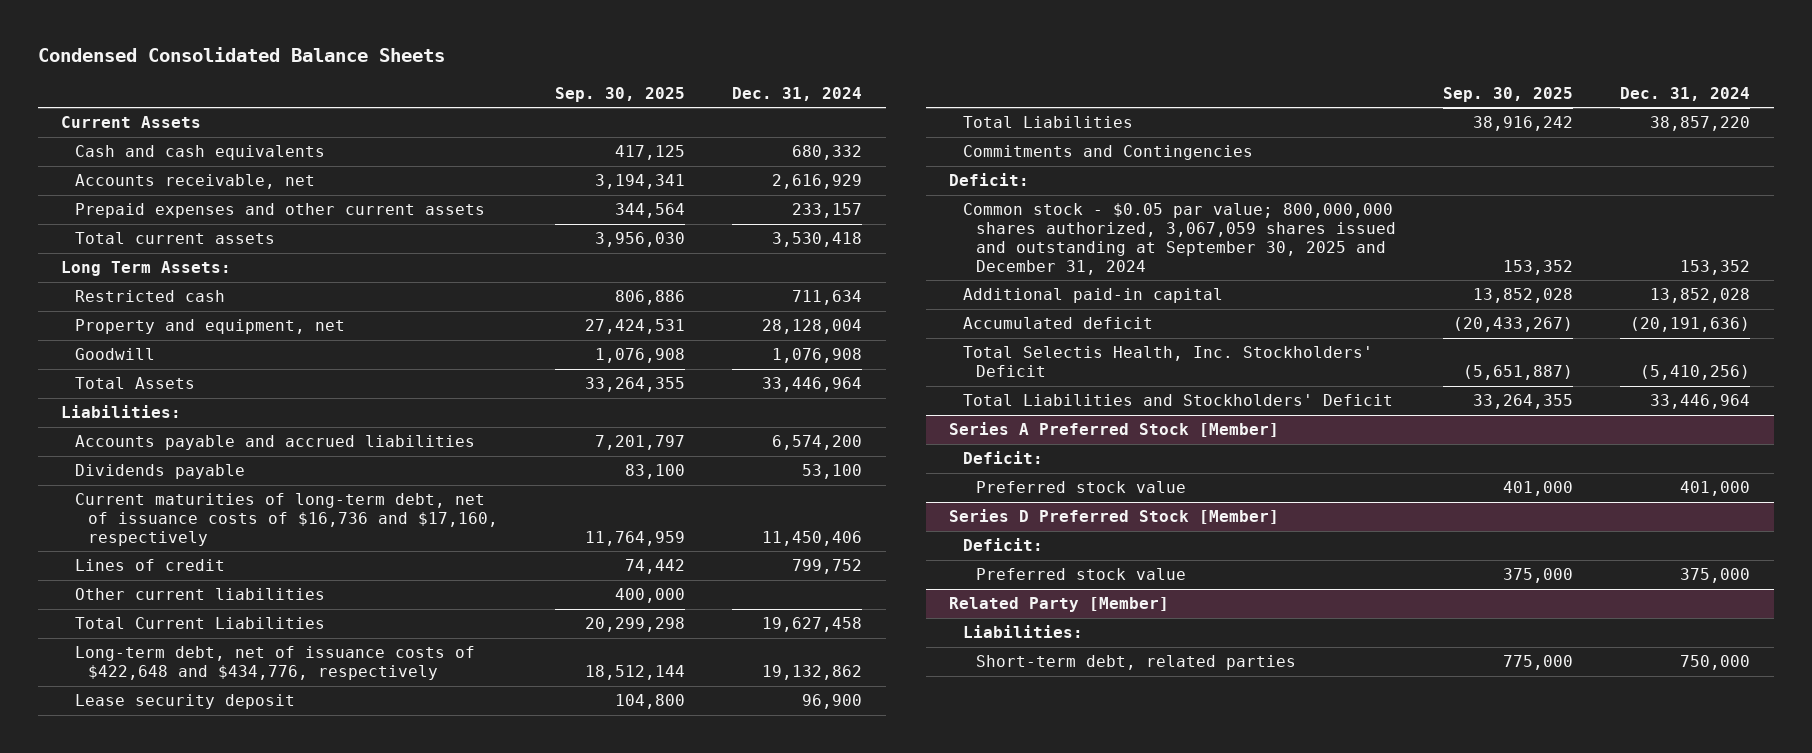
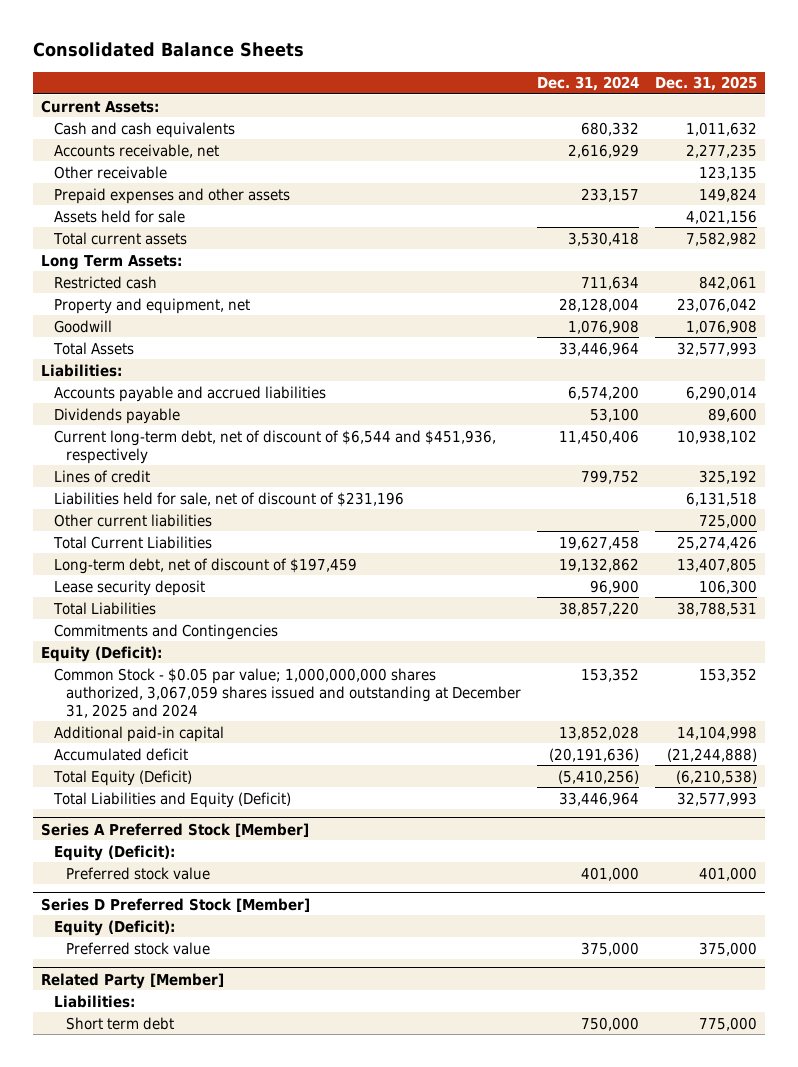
- Condensed Consolidated Balance Sheets
+ Consolidated Balance Sheets
- | Sep. 30, 2025 | Dec. 31, 2024
+ | Dec. 31, 2024 | Dec. 31, 2025
- Current Assets
+ Current Assets:
- Prepaid expenses and other current assets | 344,564 | 233,157
+ Other receivable | | 123,135
+ Prepaid expenses and other assets | 233,157 | 149,824
+ Assets held for sale | | 4,021,156
- Current maturities of long-term debt, net of issuance costs of $16,736 and $17,160, respectively | 11,764,959 | 11,450,406
+ Current long-term debt, net of discount of $6,544 and $451,936, respectively | 11,450,406 | 10,938,102
+ Liabilities held for sale, net of discount of $231,196 | | 6,131,518
- Long-term debt, net of issuance costs of $422,648 and $434,776, respectively | 18,512,144 | 19,132,862
+ Long-term debt, net of discount of $197,459 | 19,132,862 | 13,407,805
- Deficit:
- Common stock - $0.05 par value; 800,000,000 shares authorized, 3,067,059 shares issued and outstanding at September 30, 2025 and December 31, 2024 | 153,352 | 153,352
+ Equity (Deficit):
+ Common Stock - $0.05 par value; 1,000,000,000 shares authorized, 3,067,059 shares issued and outstanding at December 31, 2025 and 2024 | 153,352 | 153,352
- Total Selectis Health, Inc. Stockholders' Deficit | (5,651,887) | (5,410,256)
- Total Liabilities and Stockholders' Deficit | 33,264,355 | 33,446,964
+ Total Equity (Deficit) | (5,410,256) | (6,210,538)
+ Total Liabilities and Equity (Deficit) | 33,446,964 | 32,577,993
@ Series A Preferred Stock [Member]
- Deficit:
+ Equity (Deficit):
@ Series D Preferred Stock [Member]
- Deficit:
+ Equity (Deficit):
@ Related Party [Member]
- Short-term debt, related parties | 775,000 | 750,000
+ Short term debt | 750,000 | 775,000

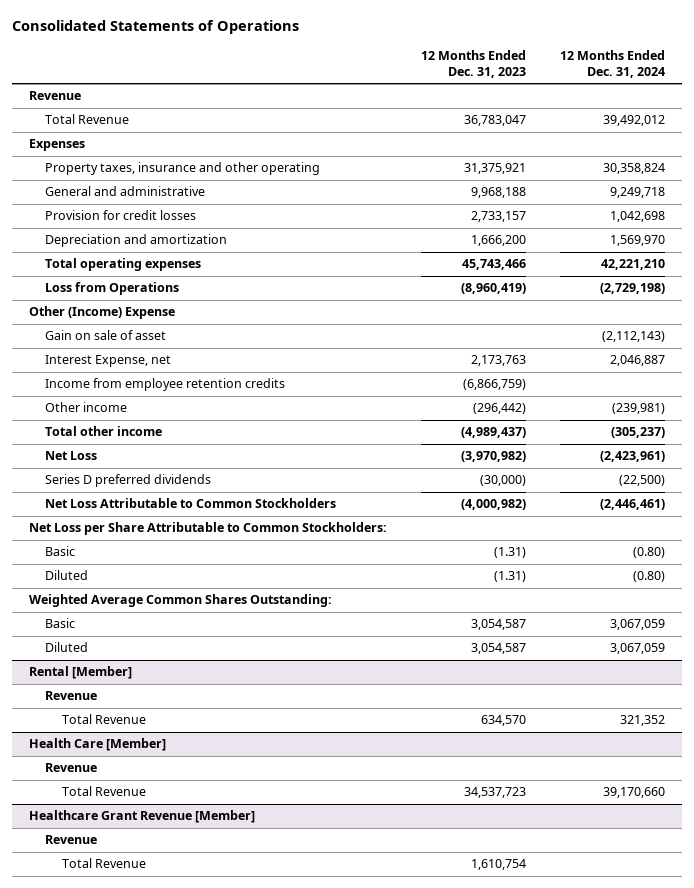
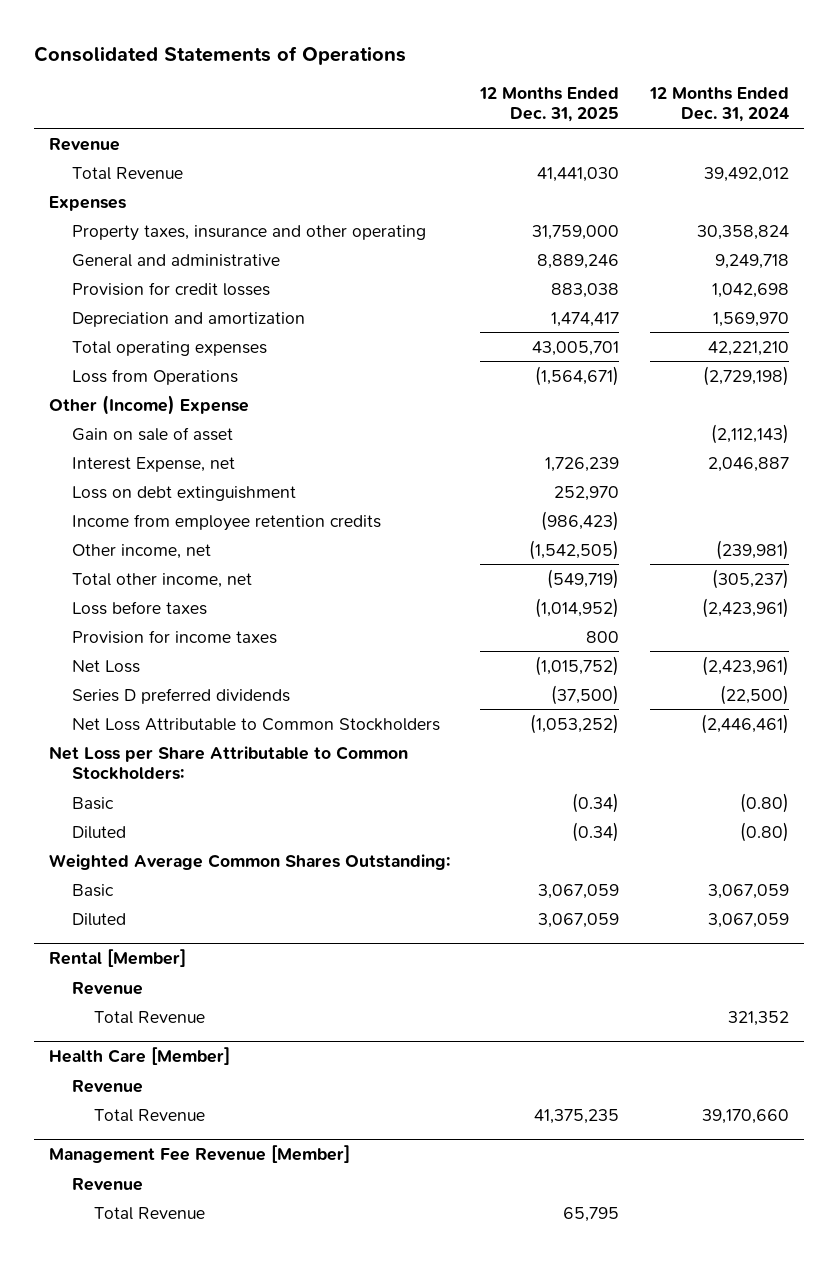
- | 12 Months Ended Dec. 31, 2023 | 12 Months Ended Dec. 31, 2024
+ | 12 Months Ended Dec. 31, 2025 | 12 Months Ended Dec. 31, 2024
+ Loss on debt extinguishment | 252,970 |
- Other income | (296,442) | (239,981)
- Total other income | (4,989,437) | (305,237)
+ Other income, net | (1,542,505) | (239,981)
+ Total other income, net | (549,719) | (305,237)
+ Loss before taxes | (1,014,952) | (2,423,961)
+ Provision for income taxes | 800 |
- Healthcare Grant Revenue [Member]
+ Management Fee Revenue [Member]

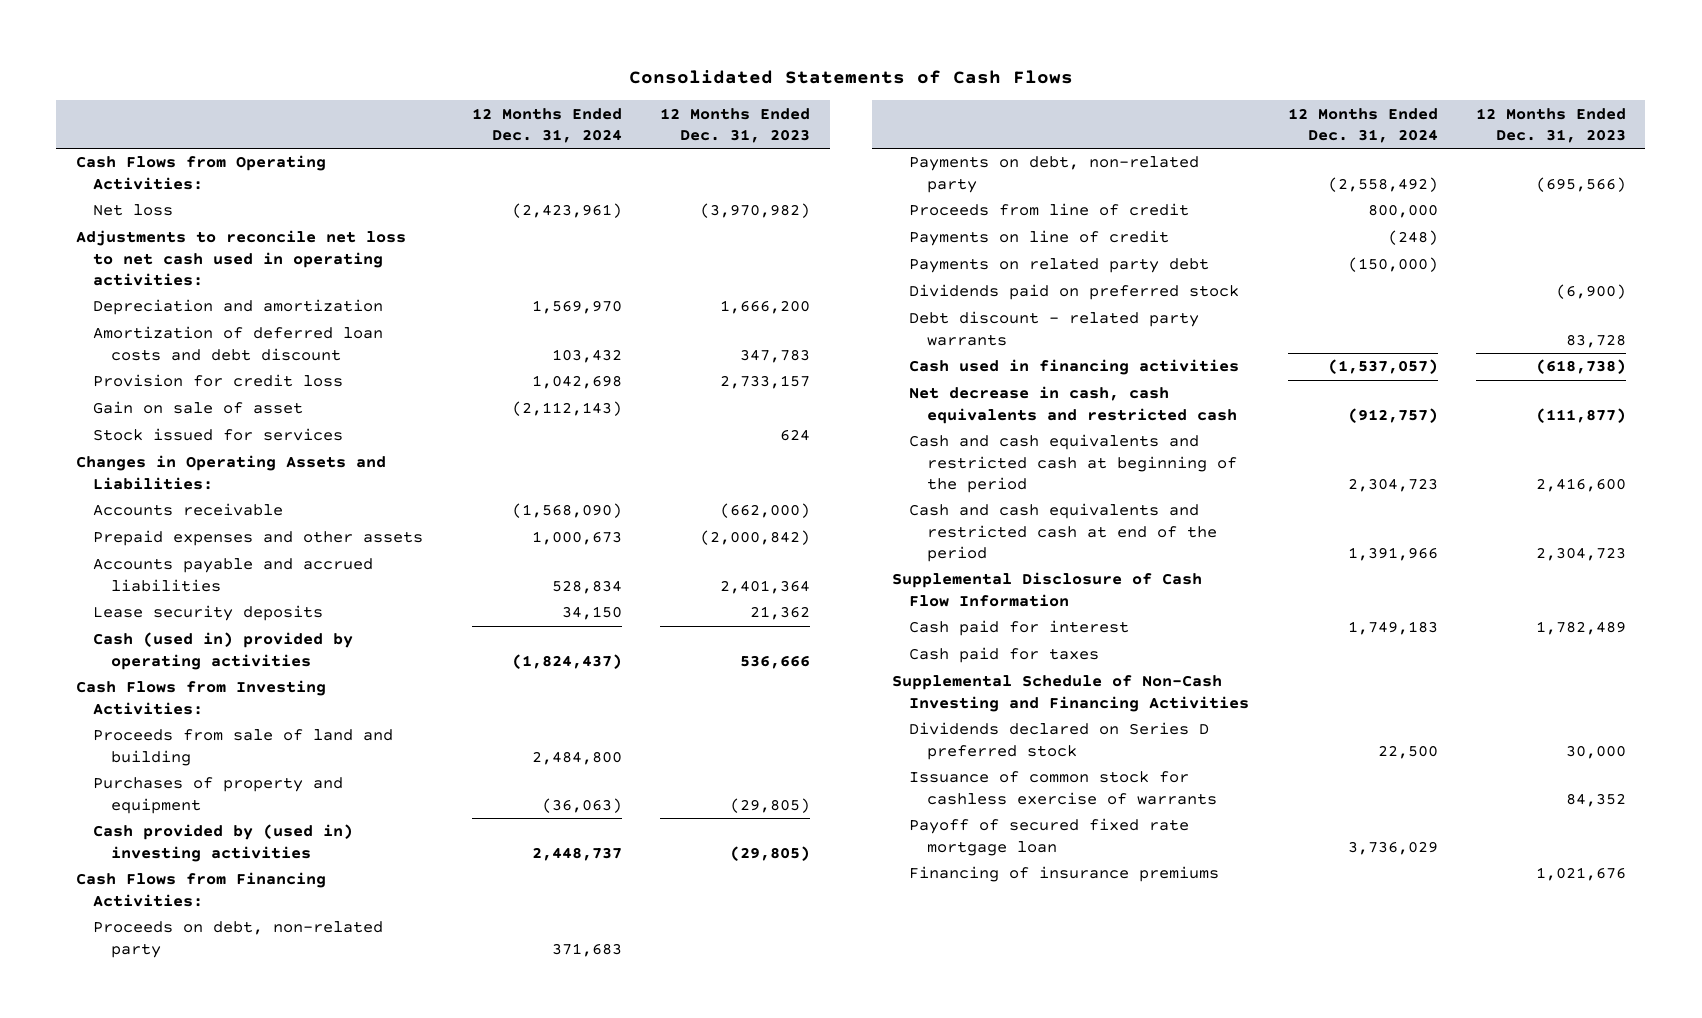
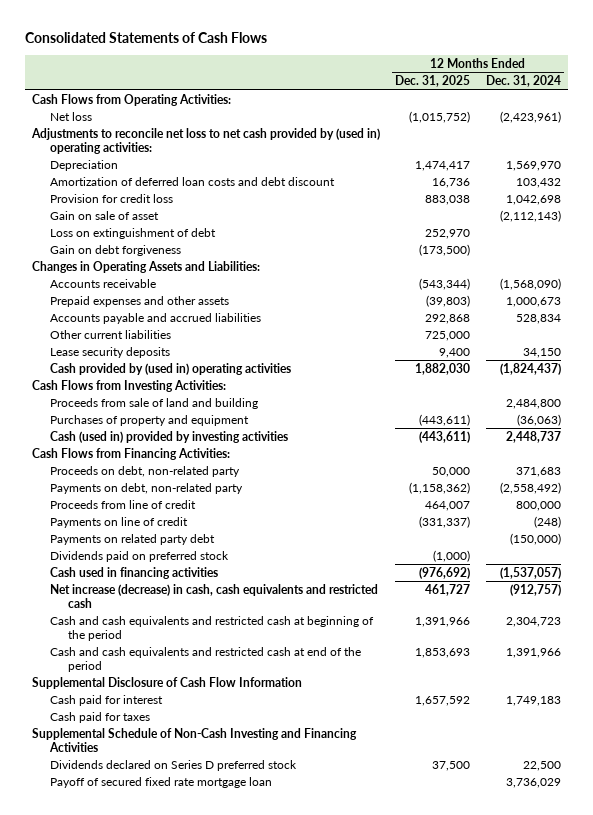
- | 12 Months Ended Dec. 31, 2024 | 12 Months Ended Dec. 31, 2023
+ | 12 Months Ended Dec. 31, 2025 | 12 Months Ended Dec. 31, 2024
- Adjustments to reconcile net loss to net cash used in operating activities:
- Depreciation and amortization | 1,569,970 | 1,666,200
+ Adjustments to reconcile net loss to net cash provided by (used in) operating activities:
+ Depreciation | 1,474,417 | 1,569,970
- Stock issued for services | | 624
+ Loss on extinguishment of debt | 252,970 |
+ Gain on debt forgiveness | (173,500) |
+ Other current liabilities | 725,000 |
- Cash (used in) provided by operating activities | (1,824,437) | 536,666
+ Cash provided by (used in) operating activities | 1,882,030 | (1,824,437)
- Cash provided by (used in) investing activities | 2,448,737 | (29,805)
+ Cash (used in) provided by investing activities | (443,611) | 2,448,737
- Debt discount - related party warrants | | 83,728
- Net decrease in cash, cash equivalents and restricted cash | (912,757) | (111,877)
+ Net increase (decrease) in cash, cash equivalents and restricted cash | 461,727 | (912,757)
- Issuance of common stock for cashless exercise of warrants | | 84,352
- Financing of insurance premiums | | 1,021,676

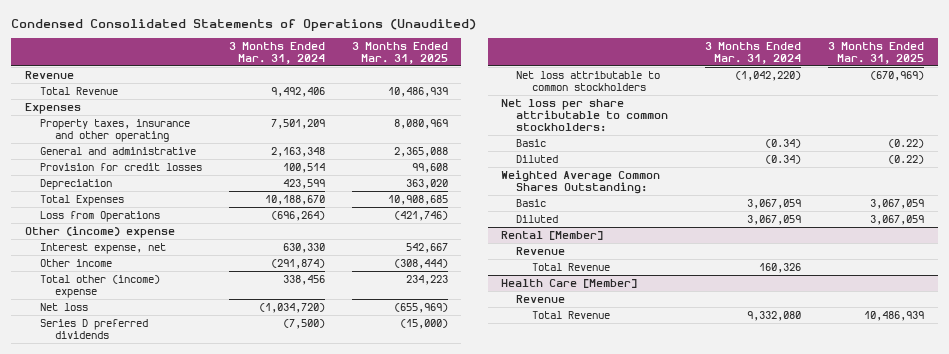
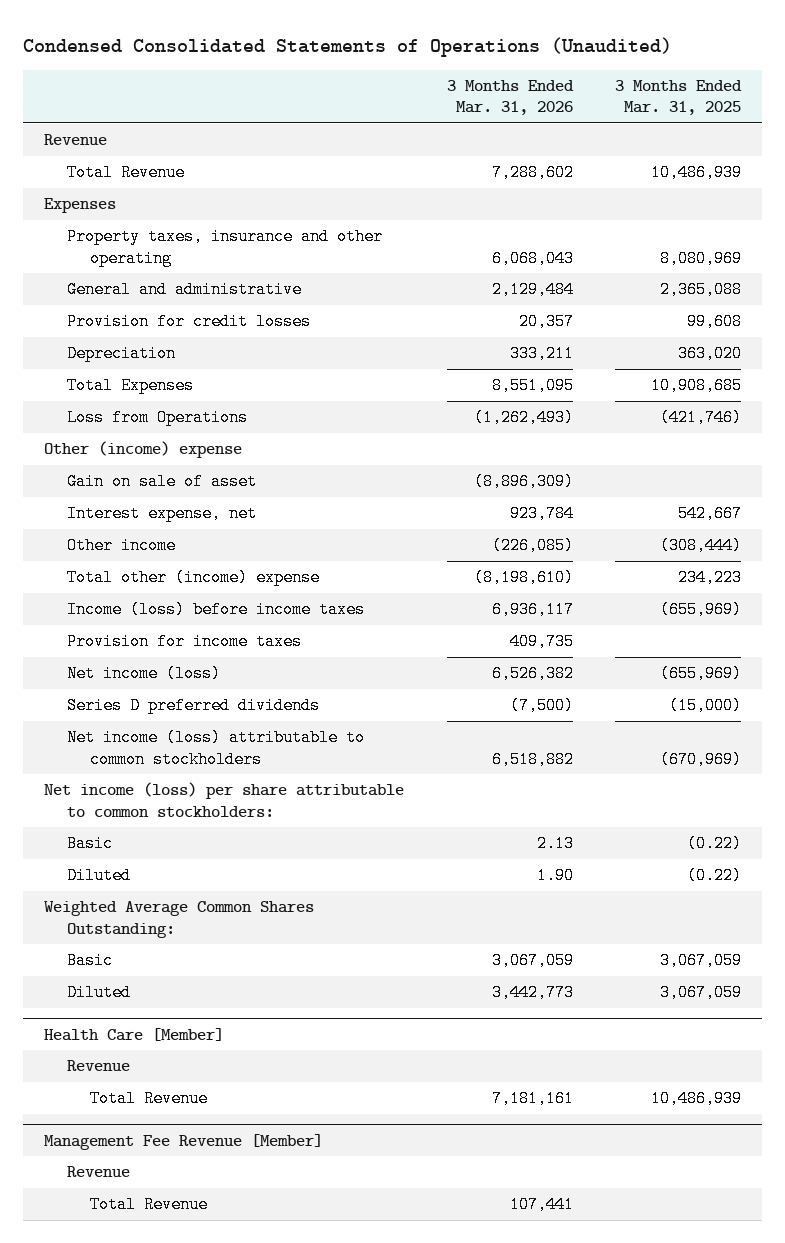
- | 3 Months Ended Mar. 31, 2024 | 3 Months Ended Mar. 31, 2025
+ | 3 Months Ended Mar. 31, 2026 | 3 Months Ended Mar. 31, 2025
+ Gain on sale of asset | (8,896,309) |
- Net loss | (1,034,720) | (655,969)
+ Income (loss) before income taxes | 6,936,117 | (655,969)
+ Provision for income taxes | 409,735 |
+ Net income (loss) | 6,526,382 | (655,969)
- Net loss attributable to common stockholders | (1,042,220) | (670,969)
- Net loss per share attributable to common stockholders:
+ Net income (loss) attributable to common stockholders | 6,518,882 | (670,969)
+ Net income (loss) per share attributable to common stockholders:
- Rental [Member]
- Revenue
- Total Revenue | 160,326 |
+ Management Fee Revenue [Member]
+ Revenue
+ Total Revenue | 107,441 |

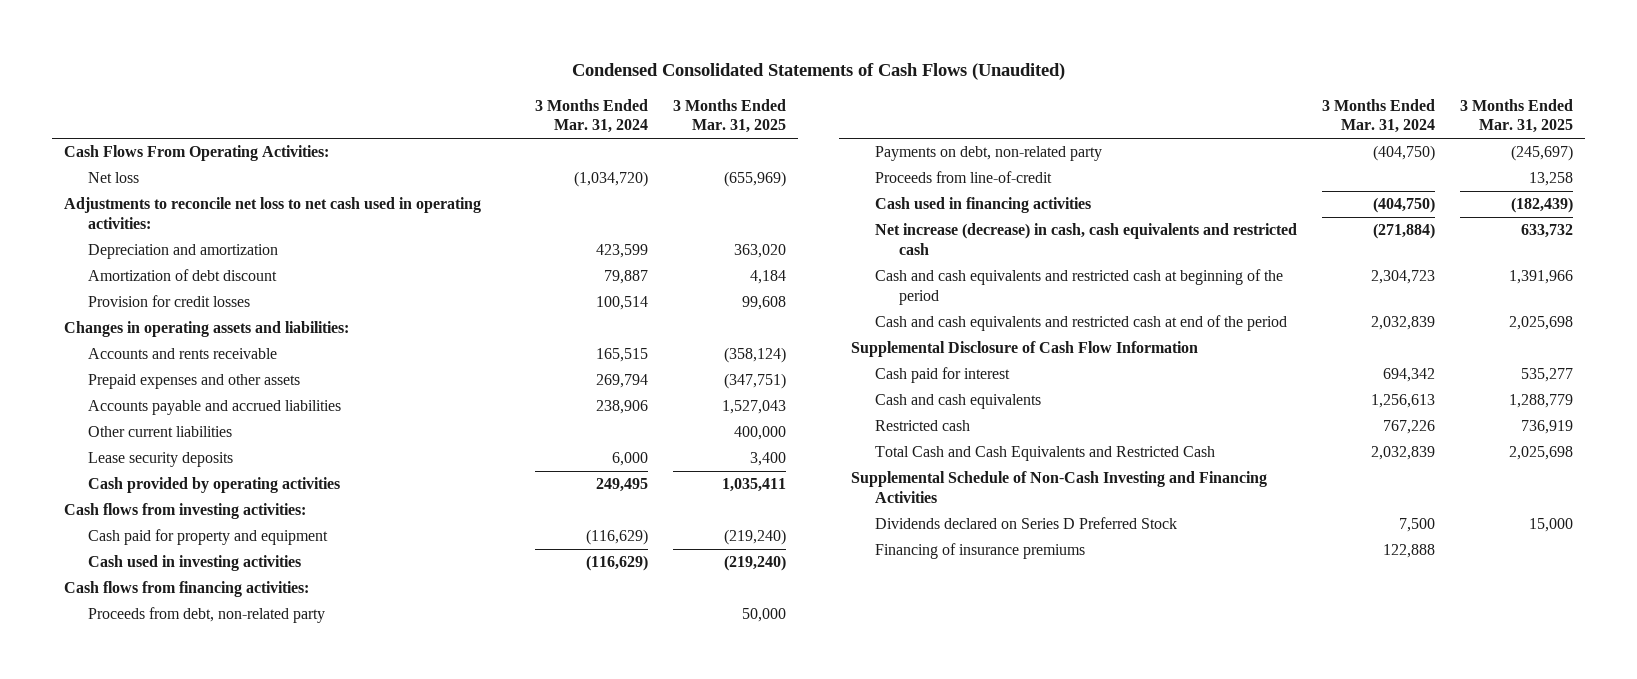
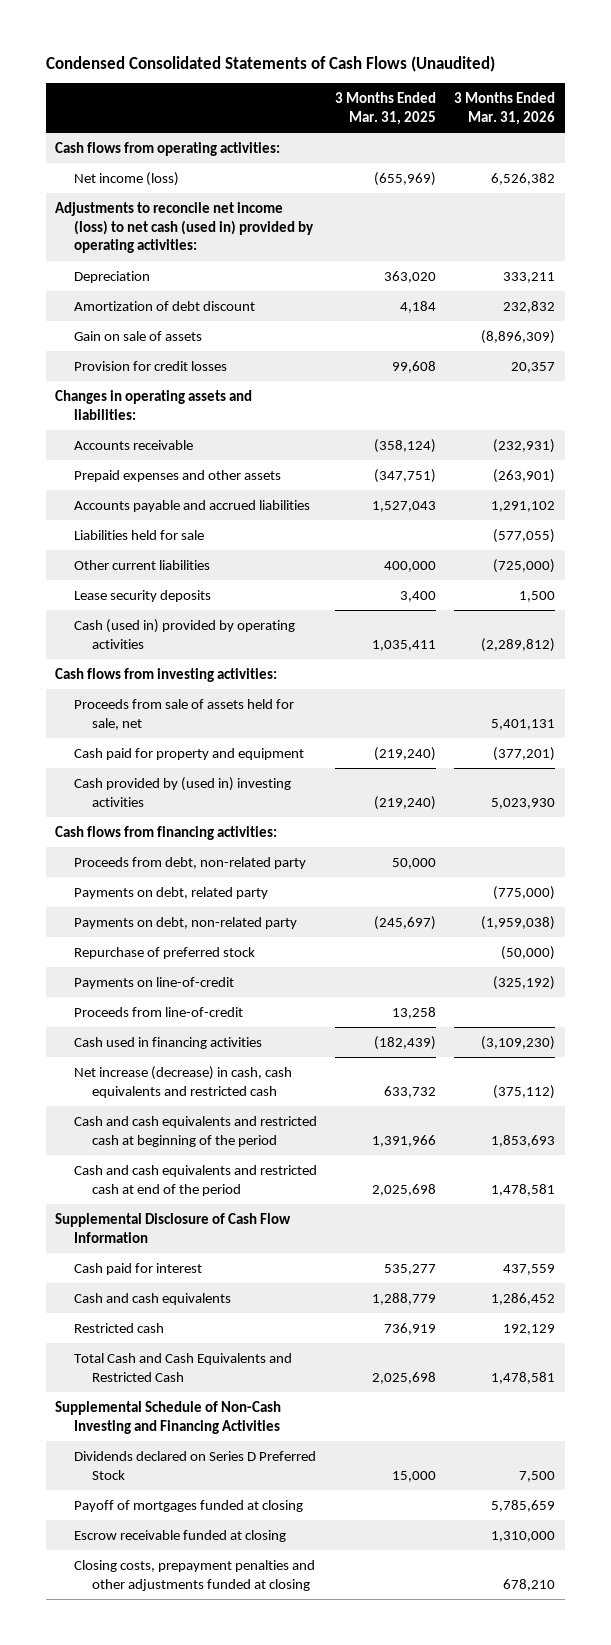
- | 3 Months Ended Mar. 31, 2024 | 3 Months Ended Mar. 31, 2025
+ | 3 Months Ended Mar. 31, 2025 | 3 Months Ended Mar. 31, 2026
- Cash Flows From Operating Activities:
- Net loss | (1,034,720) | (655,969)
- Adjustments to reconcile net loss to net cash used in operating activities:
- Depreciation and amortization | 423,599 | 363,020
+ Cash flows from operating activities:
+ Net income (loss) | (655,969) | 6,526,382
+ Adjustments to reconcile net income (loss) to net cash (used in) provided by operating activities:
+ Depreciation | 363,020 | 333,211
+ Gain on sale of assets | | (8,896,309)
- Accounts and rents receivable | 165,515 | (358,124)
+ Accounts receivable | (358,124) | (232,931)
+ Liabilities held for sale | | (577,055)
- Cash provided by operating activities | 249,495 | 1,035,411
+ Cash (used in) provided by operating activities | 1,035,411 | (2,289,812)
+ Proceeds from sale of assets held for sale, net | | 5,401,131
- Cash used in investing activities | (116,629) | (219,240)
+ Cash provided by (used in) investing activities | (219,240) | 5,023,930
+ Payments on debt, related party | | (775,000)
+ Repurchase of preferred stock | | (50,000)
+ Payments on line-of-credit | | (325,192)
- Financing of insurance premiums | 122,888 |
+ Payoff of mortgages funded at closing | | 5,785,659
+ Escrow receivable funded at closing | | 1,310,000
+ Closing costs, prepayment penalties and other adjustments funded at closing | | 678,210

